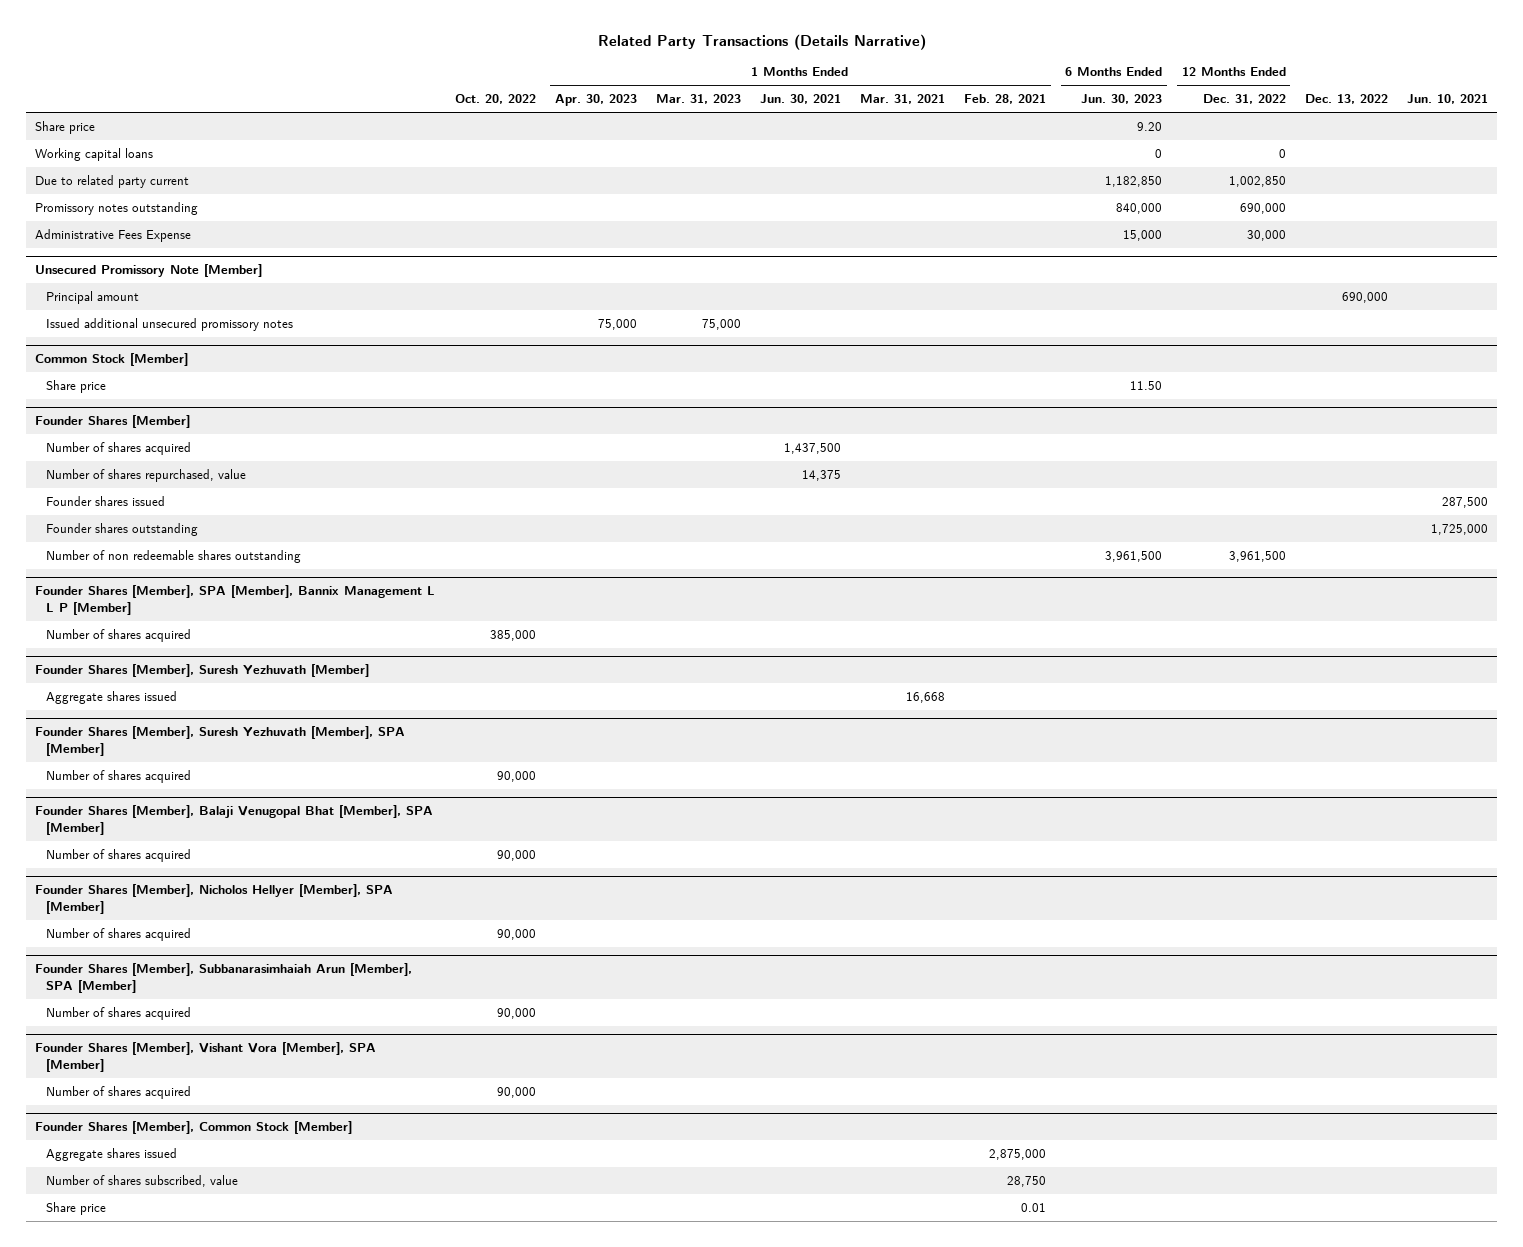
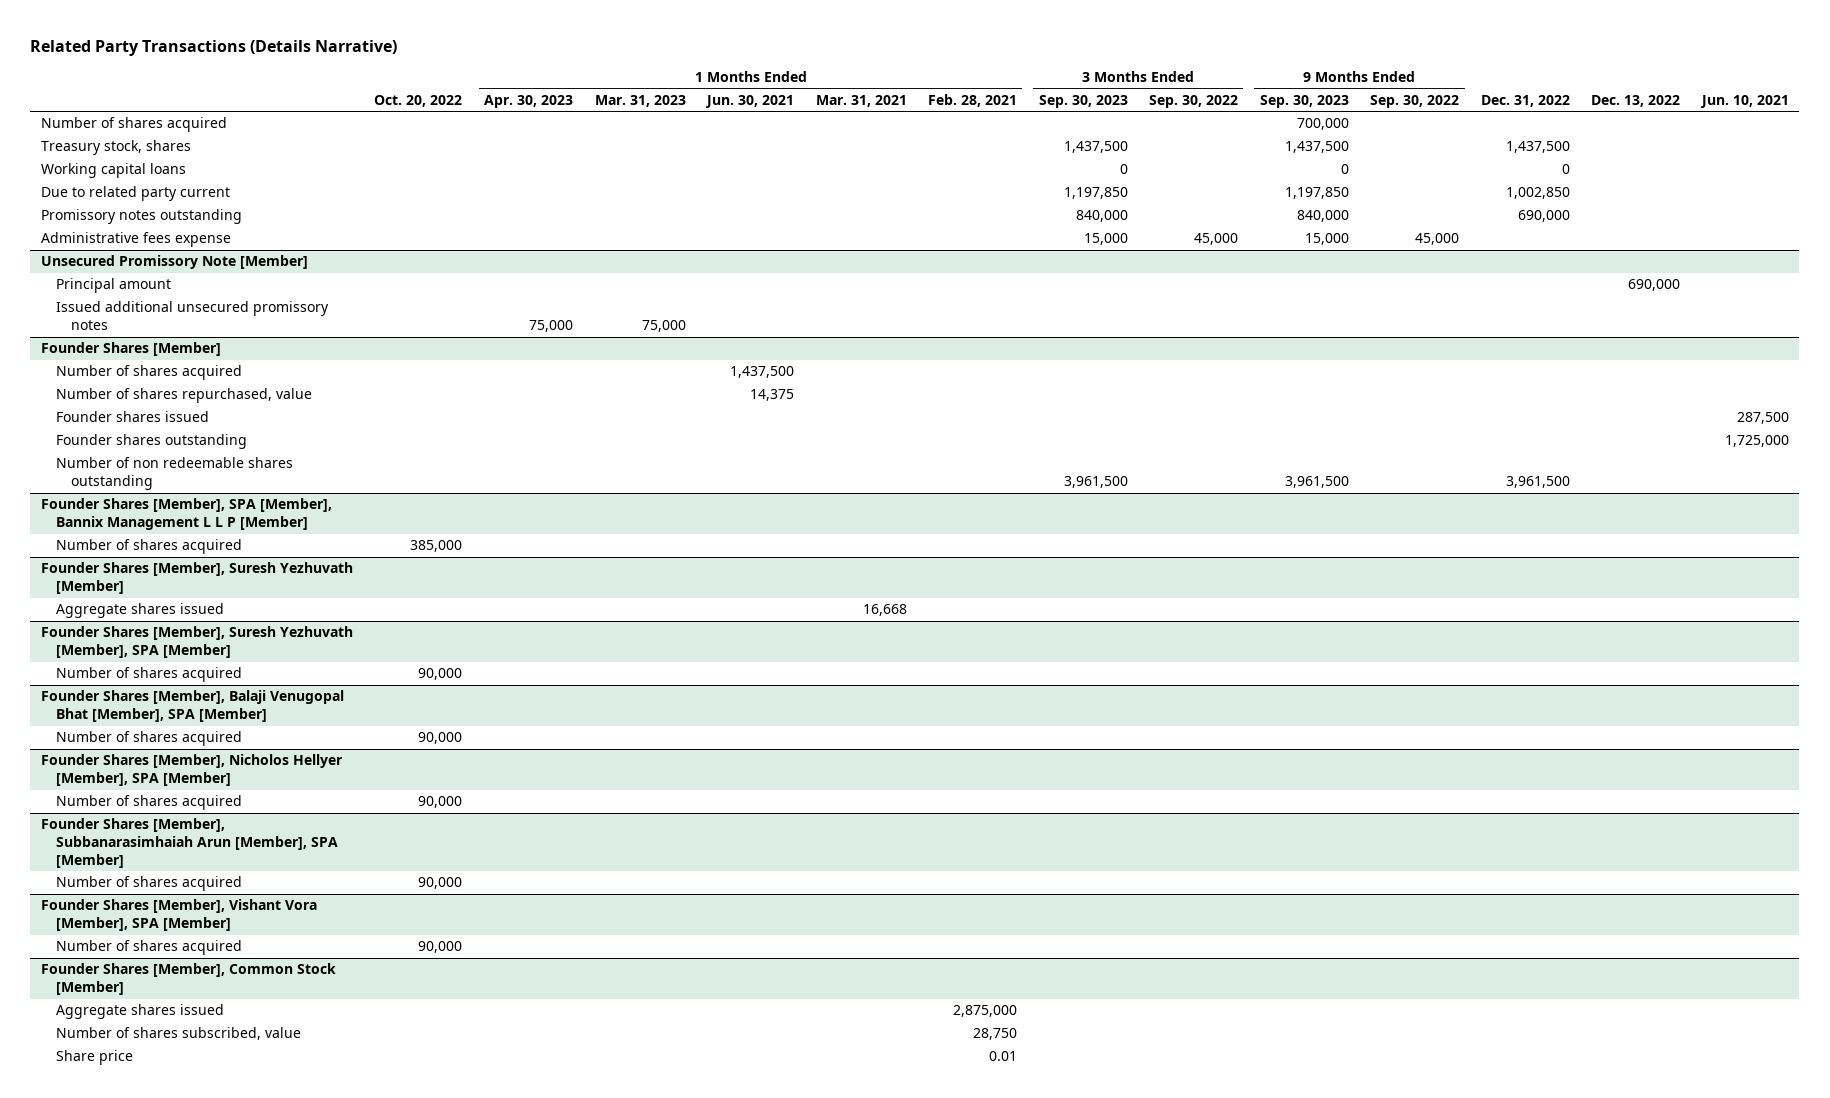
- | Oct. 20, 2022 | 1 Months Ended Apr. 30, 2023 | 1 Months Ended Mar. 31, 2023 | 1 Months Ended Jun. 30, 2021 | 1 Months Ended Mar. 31, 2021 | 1 Months Ended Feb. 28, 2021 | 6 Months Ended Jun. 30, 2023 | 12 Months Ended Dec. 31, 2022 | Dec. 13, 2022 | Jun. 10, 2021
+ | Oct. 20, 2022 | 1 Months Ended Apr. 30, 2023 | 1 Months Ended Mar. 31, 2023 | 1 Months Ended Jun. 30, 2021 | 1 Months Ended Mar. 31, 2021 | 1 Months Ended Feb. 28, 2021 | 3 Months Ended Sep. 30, 2023 | 3 Months Ended Sep. 30, 2022 | 9 Months Ended Sep. 30, 2023 | 9 Months Ended Sep. 30, 2022 | Dec. 31, 2022 | Dec. 13, 2022 | Jun. 10, 2021
- Share price | | | | | | | 9.20 | | |
+ Number of shares acquired | | | | | | | | | 700,000 | | | |
+ Treasury stock, shares | | | | | | | 1,437,500 | | 1,437,500 | | 1,437,500 | |
- Administrative Fees Expense | | | | | | | 15,000 | 30,000 | |
+ Administrative fees expense | | | | | | | 15,000 | 45,000 | 15,000 | 45,000 | | |
- Common Stock [Member]
- Share price | | | | | | | 11.50 | | |

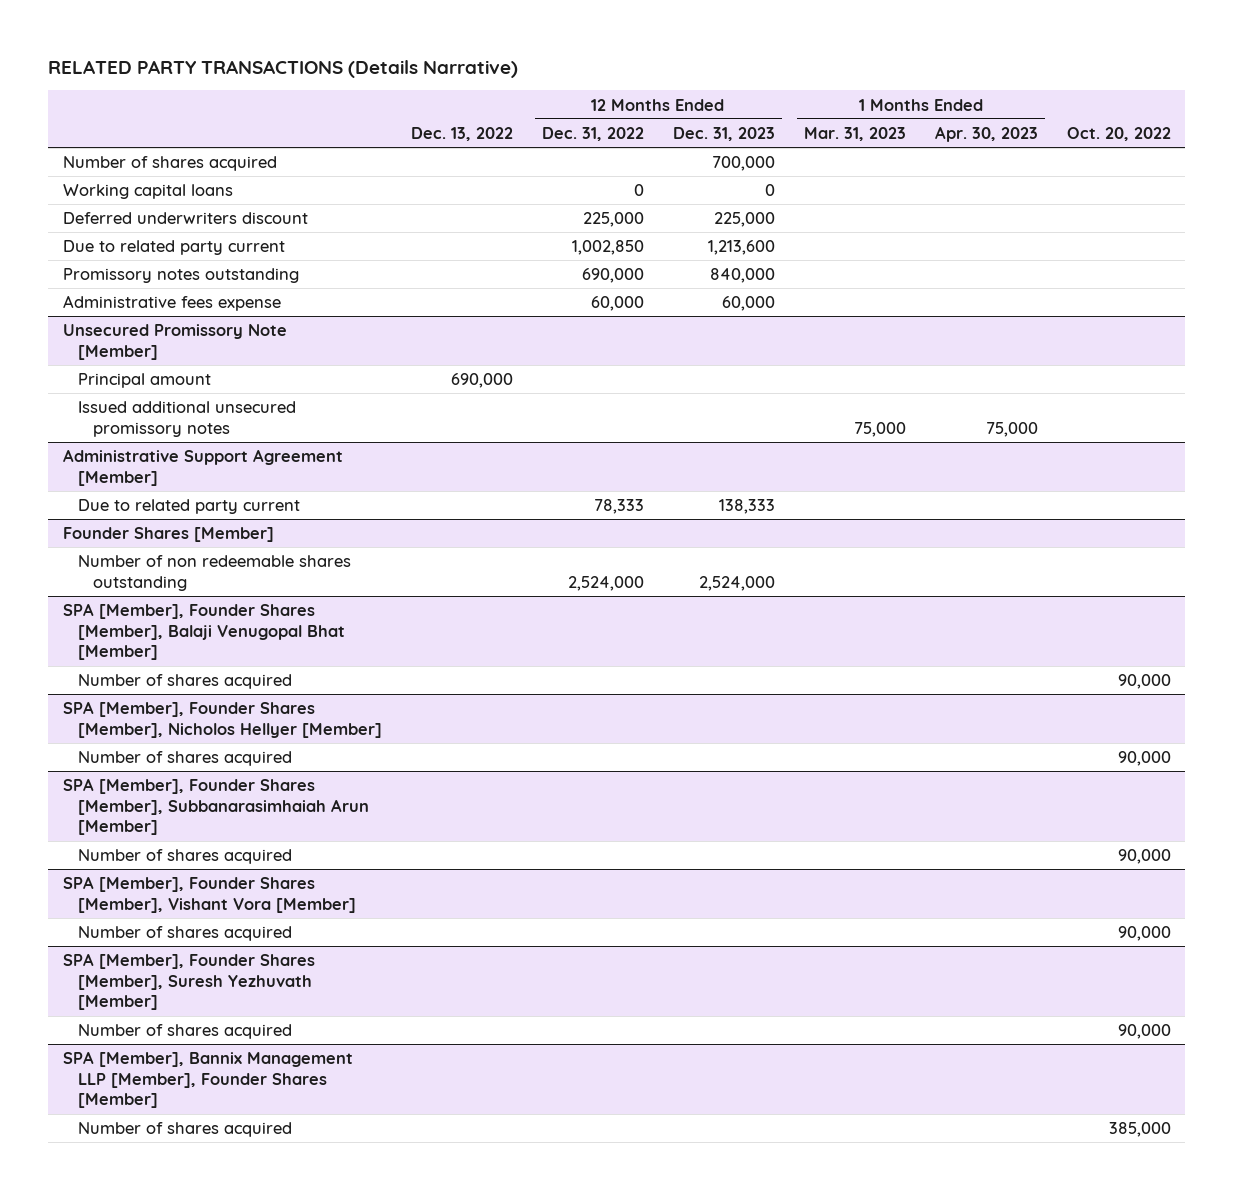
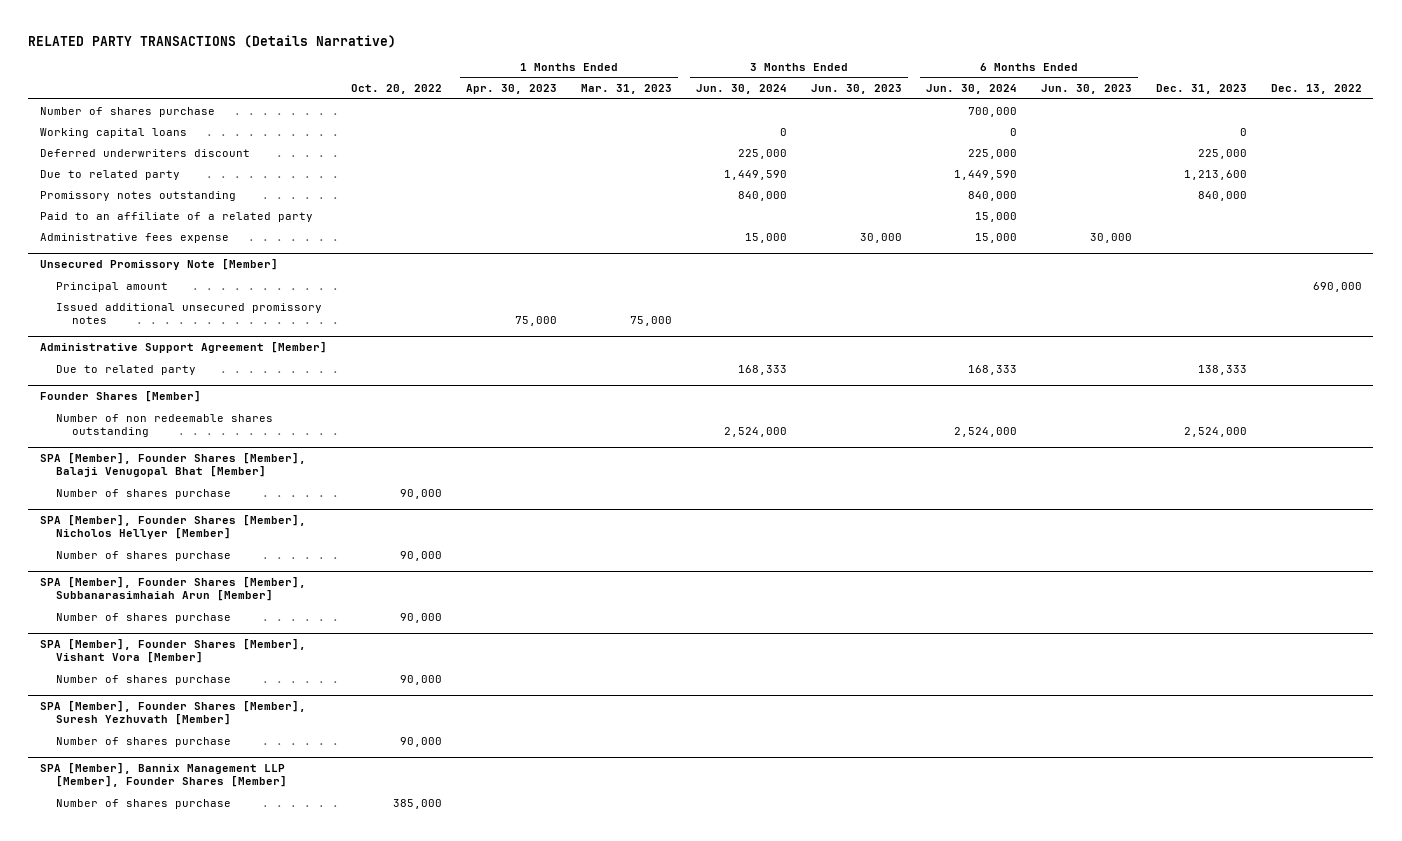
- | Dec. 13, 2022 | 12 Months Ended Dec. 31, 2022 | 12 Months Ended Dec. 31, 2023 | 1 Months Ended Mar. 31, 2023 | 1 Months Ended Apr. 30, 2023 | Oct. 20, 2022
+ | Oct. 20, 2022 | 1 Months Ended Apr. 30, 2023 | 1 Months Ended Mar. 31, 2023 | 3 Months Ended Jun. 30, 2024 | 3 Months Ended Jun. 30, 2023 | 6 Months Ended Jun. 30, 2024 | 6 Months Ended Jun. 30, 2023 | Dec. 31, 2023 | Dec. 13, 2022
- Number of shares acquired | | | 700,000 | | |
+ Number of shares purchase | | | | | | 700,000 | | |
- Due to related party current | | 1,002,850 | 1,213,600 | | |
+ Due to related party | | | | 1,449,590 | | 1,449,590 | | 1,213,600 |
+ Paid to an affiliate of a related party | | | | | | 15,000 | | |
@ Administrative Support Agreement [Member]
- Due to related party current | | 78,333 | 138,333 | | |
+ Due to related party | | | | 168,333 | | 168,333 | | 138,333 |
@ SPA [Member], Founder Shares [Member], Balaji Venugopal Bhat [Member]
- Number of shares acquired | | | | | | 90,000
+ Number of shares purchase | 90,000 | | | | | | | |
@ SPA [Member], Founder Shares [Member], Nicholos Hellyer [Member]
- Number of shares acquired | | | | | | 90,000
+ Number of shares purchase | 90,000 | | | | | | | |
@ SPA [Member], Founder Shares [Member], Subbanarasimhaiah Arun [Member]
- Number of shares acquired | | | | | | 90,000
+ Number of shares purchase | 90,000 | | | | | | | |
@ SPA [Member], Founder Shares [Member], Vishant Vora [Member]
- Number of shares acquired | | | | | | 90,000
+ Number of shares purchase | 90,000 | | | | | | | |
@ SPA [Member], Founder Shares [Member], Suresh Yezhuvath [Member]
- Number of shares acquired | | | | | | 90,000
+ Number of shares purchase | 90,000 | | | | | | | |
@ SPA [Member], Bannix Management LLP [Member], Founder Shares [Member]
- Number of shares acquired | | | | | | 385,000
+ Number of shares purchase | 385,000 | | | | | | | |

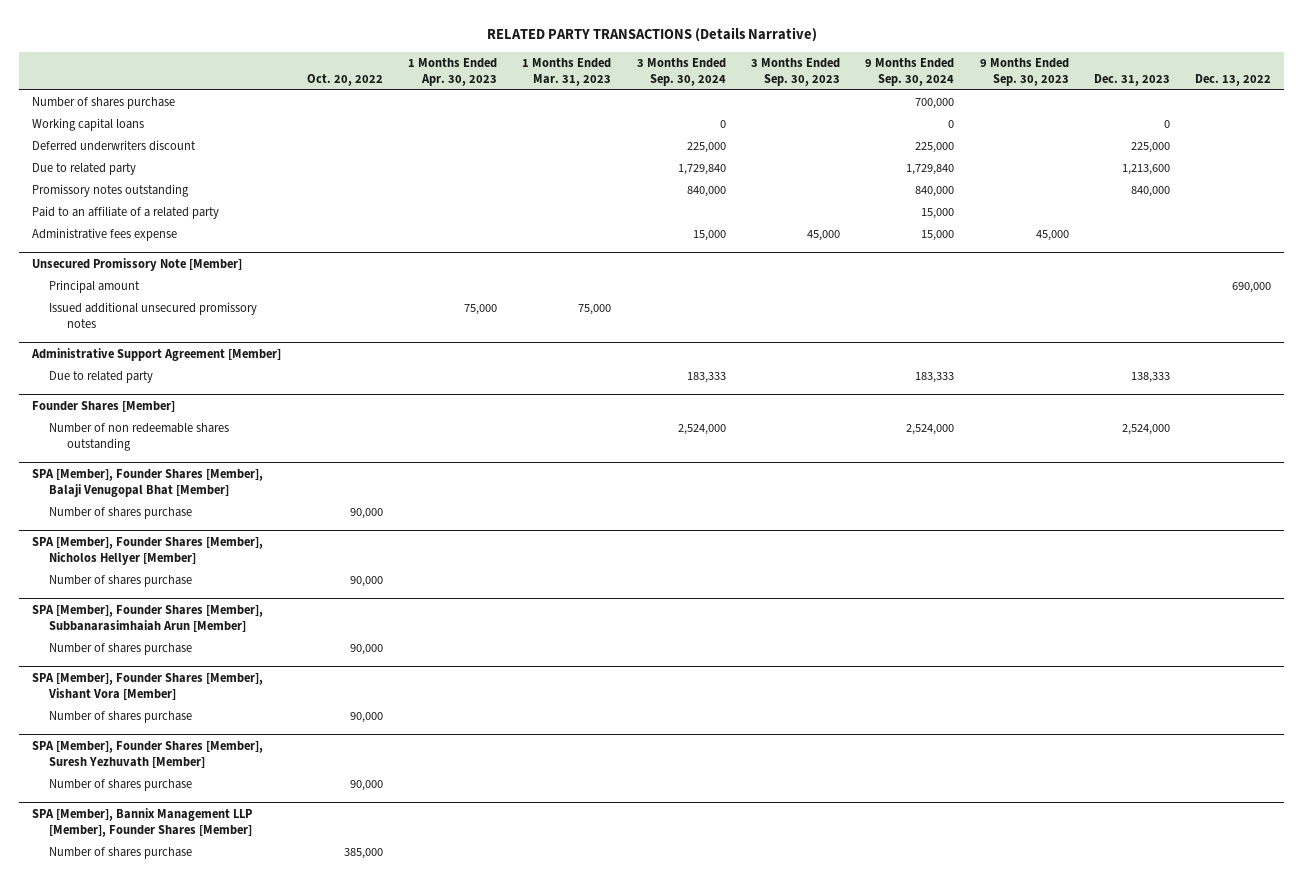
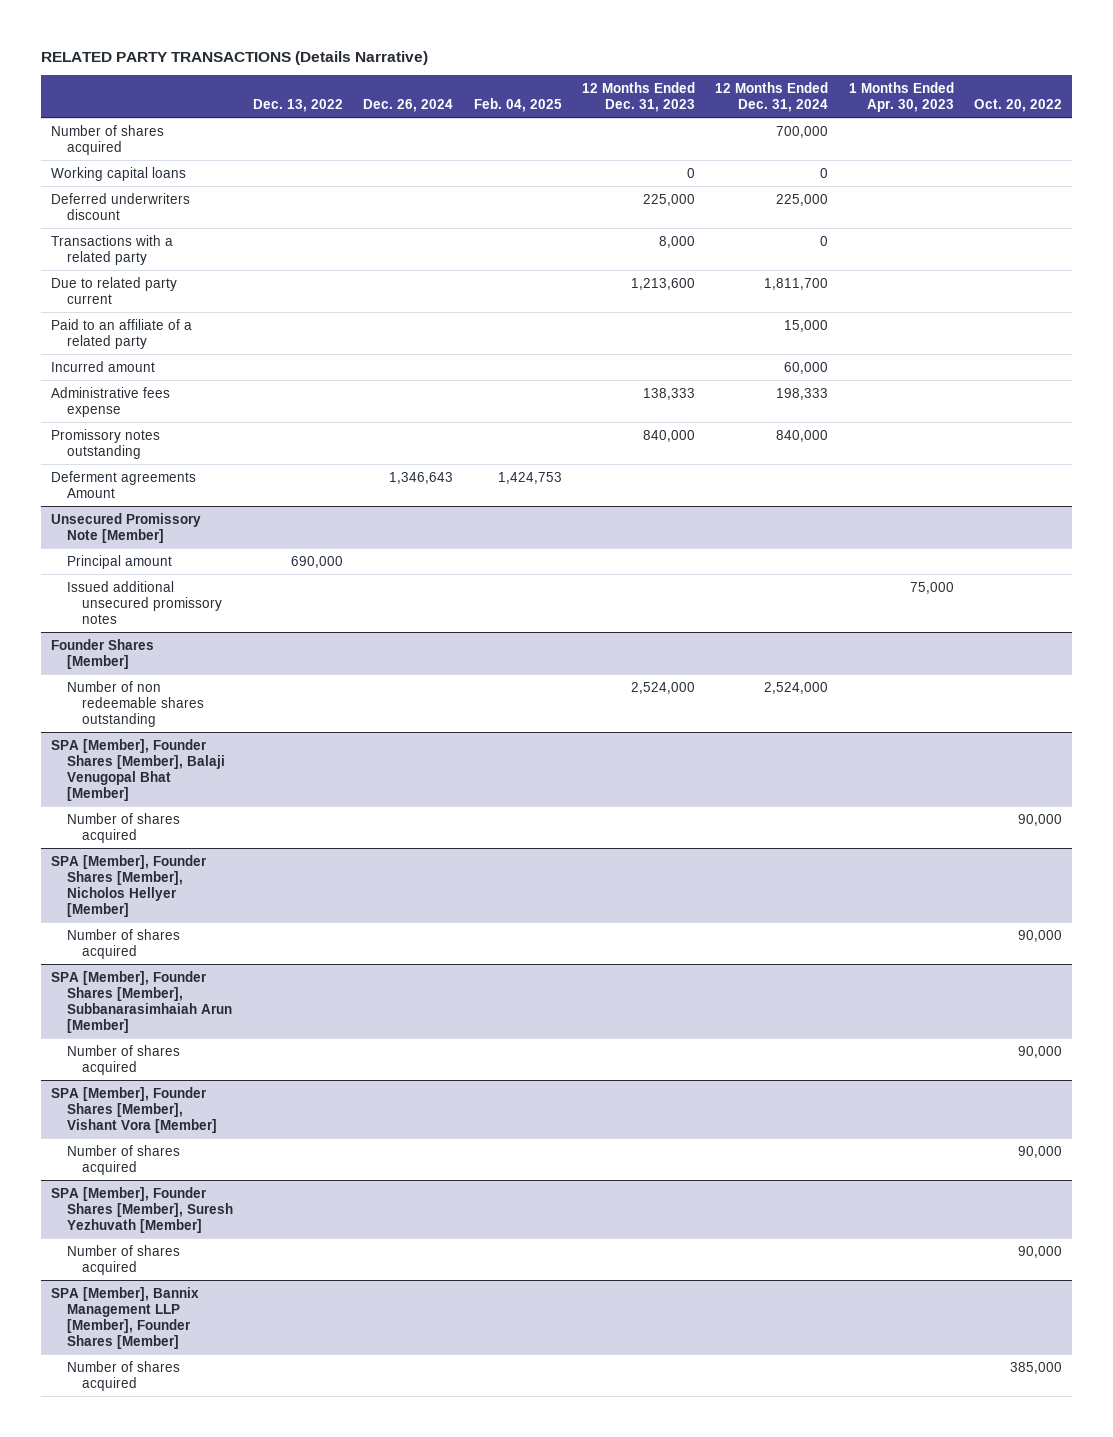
- | Oct. 20, 2022 | 1 Months Ended Apr. 30, 2023 | 1 Months Ended Mar. 31, 2023 | 3 Months Ended Sep. 30, 2024 | 3 Months Ended Sep. 30, 2023 | 9 Months Ended Sep. 30, 2024 | 9 Months Ended Sep. 30, 2023 | Dec. 31, 2023 | Dec. 13, 2022
+ | Dec. 13, 2022 | Dec. 26, 2024 | Feb. 04, 2025 | 12 Months Ended Dec. 31, 2023 | 12 Months Ended Dec. 31, 2024 | 1 Months Ended Apr. 30, 2023 | Oct. 20, 2022
- Number of shares purchase | | | | | | 700,000 | | |
+ Number of shares acquired | | | | | 700,000 | |
- Due to related party | | | | 1,729,840 | | 1,729,840 | | 1,213,600 |
+ Transactions with a related party | | | | 8,000 | 0 | |
+ Due to related party current | | | | 1,213,600 | 1,811,700 | |
+ Incurred amount | | | | | 60,000 | |
moved down: Promissory notes outstanding | | | | 840,000 | 840,000 | |
+ Deferment agreements Amount | | 1,346,643 | 1,424,753 | | | |
- Administrative Support Agreement [Member]
- Due to related party | | | | 183,333 | | 183,333 | | 138,333 |
@ SPA [Member], Founder Shares [Member], Balaji Venugopal Bhat [Member]
- Number of shares purchase | 90,000 | | | | | | | |
+ Number of shares acquired | | | | | | | 90,000
@ SPA [Member], Founder Shares [Member], Nicholos Hellyer [Member]
- Number of shares purchase | 90,000 | | | | | | | |
+ Number of shares acquired | | | | | | | 90,000
@ SPA [Member], Founder Shares [Member], Subbanarasimhaiah Arun [Member]
- Number of shares purchase | 90,000 | | | | | | | |
+ Number of shares acquired | | | | | | | 90,000
@ SPA [Member], Founder Shares [Member], Vishant Vora [Member]
- Number of shares purchase | 90,000 | | | | | | | |
+ Number of shares acquired | | | | | | | 90,000
@ SPA [Member], Founder Shares [Member], Suresh Yezhuvath [Member]
- Number of shares purchase | 90,000 | | | | | | | |
+ Number of shares acquired | | | | | | | 90,000
@ SPA [Member], Bannix Management LLP [Member], Founder Shares [Member]
- Number of shares purchase | 385,000 | | | | | | | |
+ Number of shares acquired | | | | | | | 385,000

